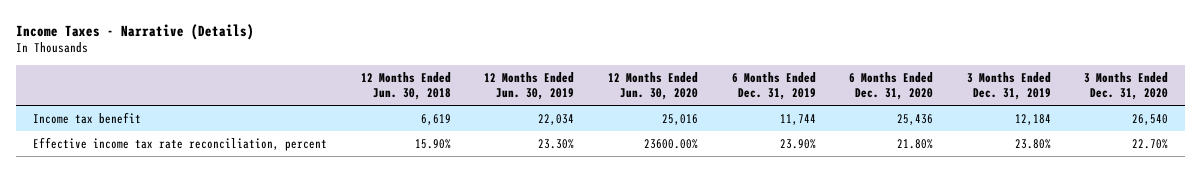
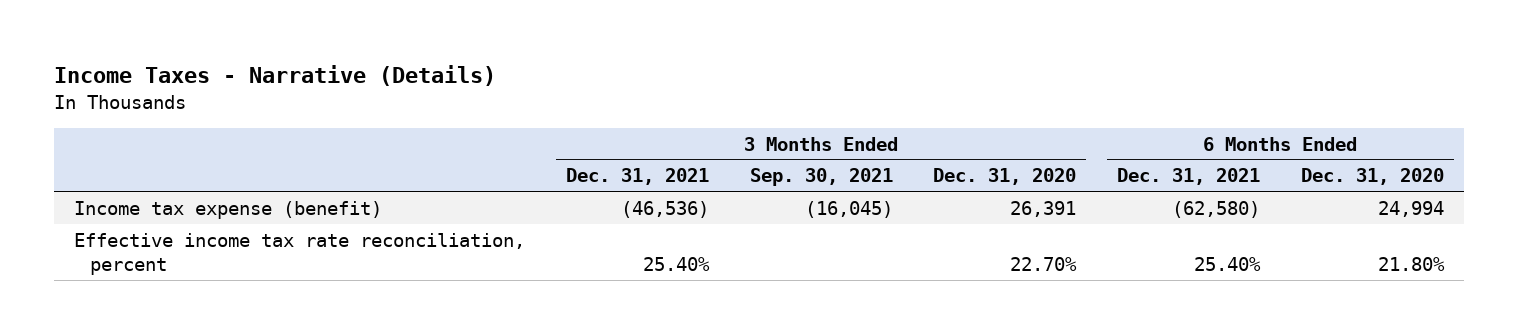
- | 12 Months Ended Jun. 30, 2018 | 12 Months Ended Jun. 30, 2019 | 12 Months Ended Jun. 30, 2020 | 6 Months Ended Dec. 31, 2019 | 6 Months Ended Dec. 31, 2020 | 3 Months Ended Dec. 31, 2019 | 3 Months Ended Dec. 31, 2020
+ | 3 Months Ended Dec. 31, 2021 | 3 Months Ended Sep. 30, 2021 | 3 Months Ended Dec. 31, 2020 | 6 Months Ended Dec. 31, 2021 | 6 Months Ended Dec. 31, 2020
- Income tax benefit | 6,619 | 22,034 | 25,016 | 11,744 | 25,436 | 12,184 | 26,540
+ Income tax expense (benefit) | (46,536) | (16,045) | 26,391 | (62,580) | 24,994

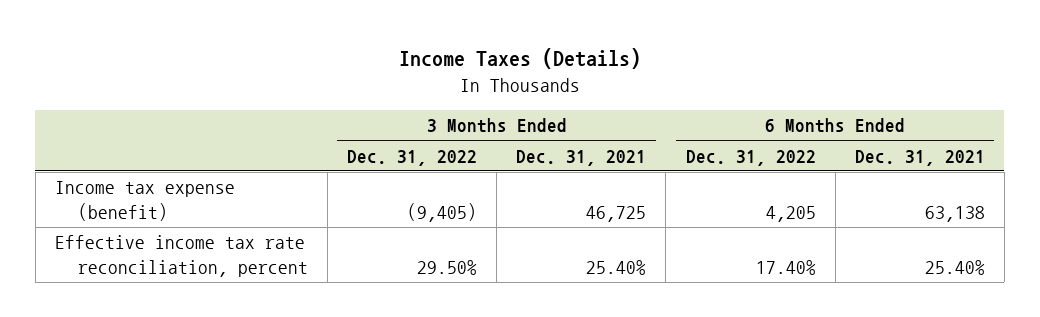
- Income Taxes - Narrative (Details)
+ Income Taxes (Details)
- | 3 Months Ended Dec. 31, 2021 | 3 Months Ended Sep. 30, 2021 | 3 Months Ended Dec. 31, 2020 | 6 Months Ended Dec. 31, 2021 | 6 Months Ended Dec. 31, 2020
+ | 3 Months Ended Dec. 31, 2022 | 3 Months Ended Dec. 31, 2021 | 6 Months Ended Dec. 31, 2022 | 6 Months Ended Dec. 31, 2021
- Income tax expense (benefit) | (46,536) | (16,045) | 26,391 | (62,580) | 24,994
+ Income tax expense (benefit) | (9,405) | 46,725 | 4,205 | 63,138

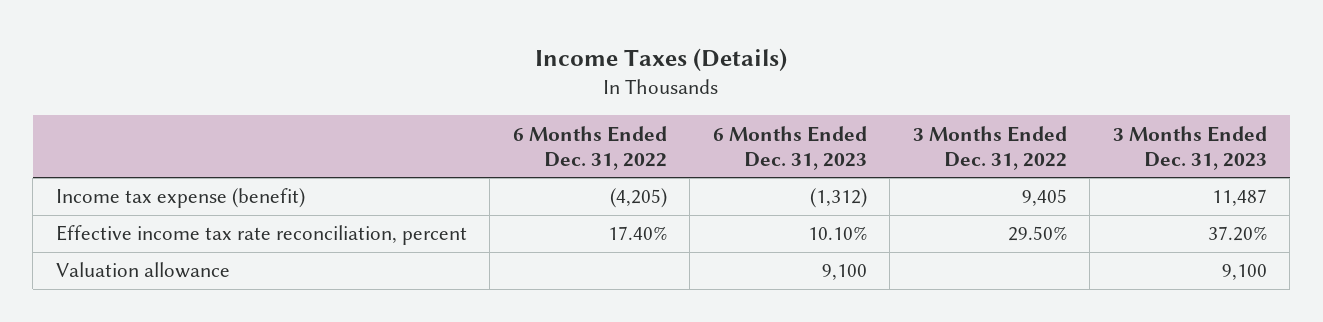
- | 3 Months Ended Dec. 31, 2022 | 3 Months Ended Dec. 31, 2021 | 6 Months Ended Dec. 31, 2022 | 6 Months Ended Dec. 31, 2021
+ | 6 Months Ended Dec. 31, 2022 | 6 Months Ended Dec. 31, 2023 | 3 Months Ended Dec. 31, 2022 | 3 Months Ended Dec. 31, 2023
- Income tax expense (benefit) | (9,405) | 46,725 | 4,205 | 63,138
+ Income tax expense (benefit) | (4,205) | (1,312) | 9,405 | 11,487
+ Valuation allowance | | 9,100 | | 9,100

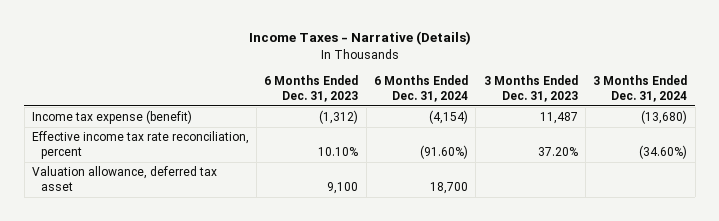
- Income Taxes (Details)
+ Income Taxes - Narrative (Details)
- | 6 Months Ended Dec. 31, 2022 | 6 Months Ended Dec. 31, 2023 | 3 Months Ended Dec. 31, 2022 | 3 Months Ended Dec. 31, 2023
+ | 6 Months Ended Dec. 31, 2023 | 6 Months Ended Dec. 31, 2024 | 3 Months Ended Dec. 31, 2023 | 3 Months Ended Dec. 31, 2024
- Valuation allowance | | 9,100 | | 9,100
+ Valuation allowance, deferred tax asset | 9,100 | 18,700 | |

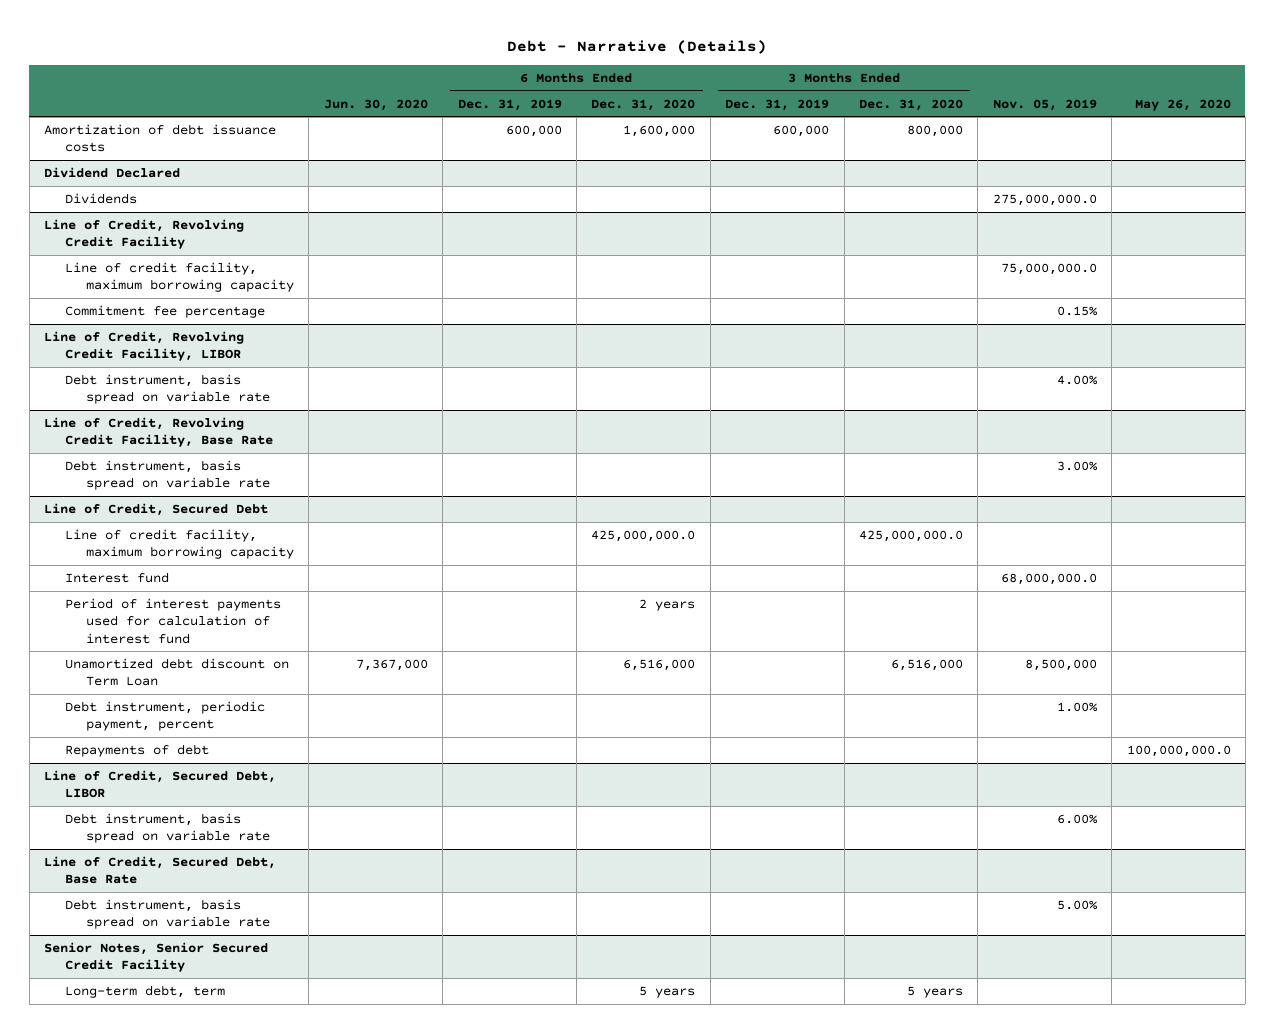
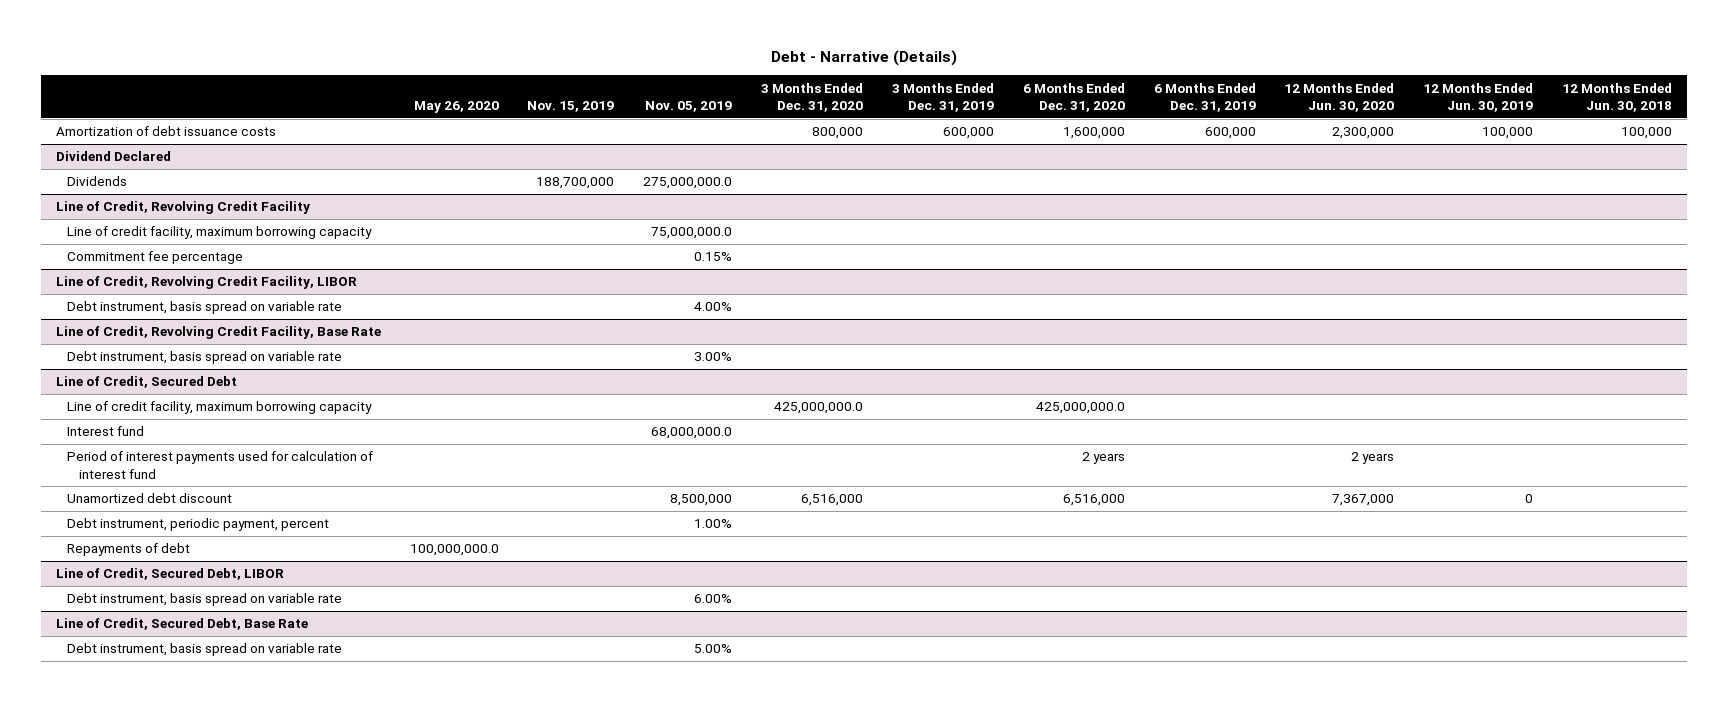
- | Jun. 30, 2020 | 6 Months Ended Dec. 31, 2019 | 6 Months Ended Dec. 31, 2020 | 3 Months Ended Dec. 31, 2019 | 3 Months Ended Dec. 31, 2020 | Nov. 05, 2019 | May 26, 2020
+ | May 26, 2020 | Nov. 15, 2019 | Nov. 05, 2019 | 3 Months Ended Dec. 31, 2020 | 3 Months Ended Dec. 31, 2019 | 6 Months Ended Dec. 31, 2020 | 6 Months Ended Dec. 31, 2019 | 12 Months Ended Jun. 30, 2020 | 12 Months Ended Jun. 30, 2019 | 12 Months Ended Jun. 30, 2018
@ Line of Credit, Secured Debt
- Unamortized debt discount on Term Loan | 7,367,000 | | 6,516,000 | | 6,516,000 | 8,500,000 |
+ Unamortized debt discount | | | 8,500,000 | 6,516,000 | | 6,516,000 | | 7,367,000 | 0 |
- Senior Notes, Senior Secured Credit Facility
- Long-term debt, term | | | 5 years | | 5 years | |

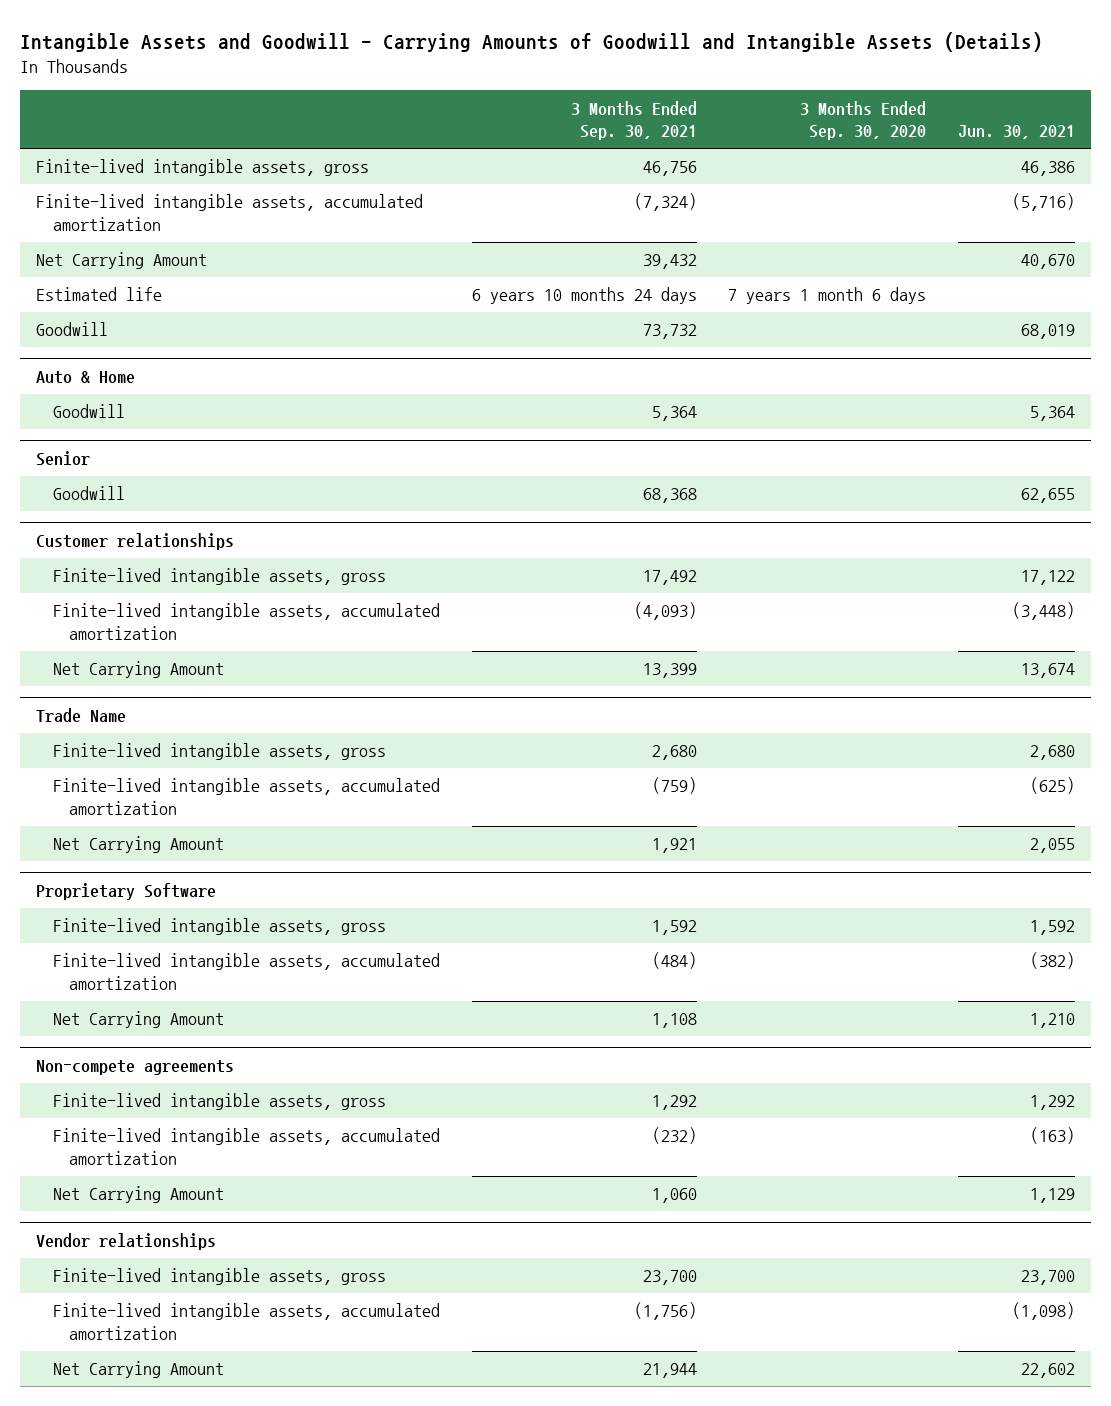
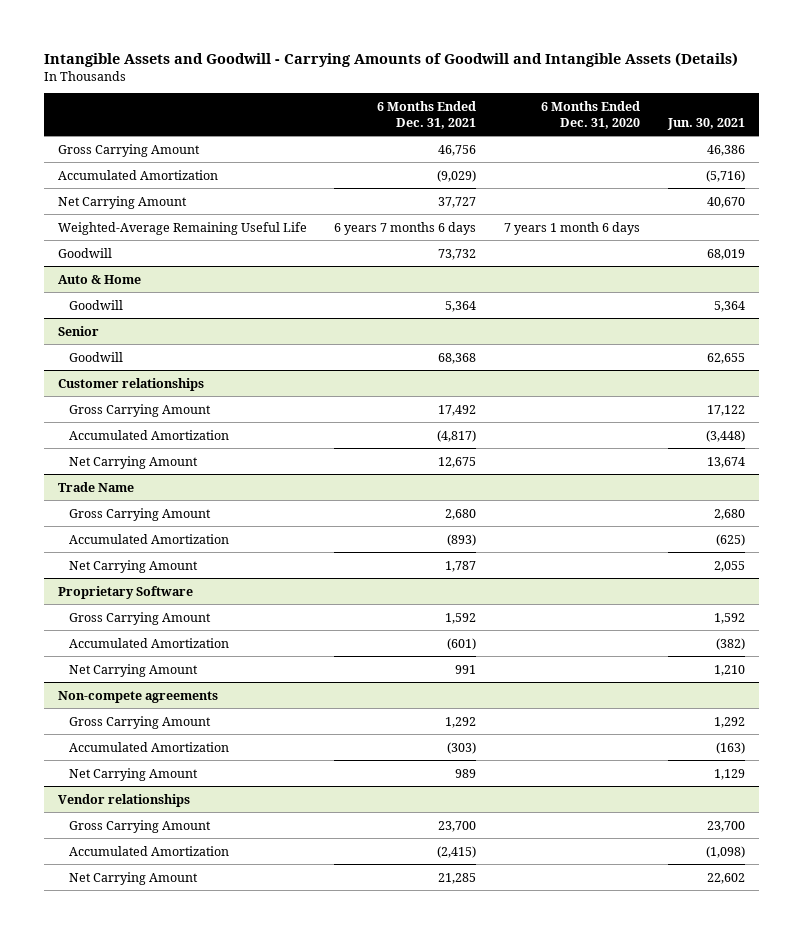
- | 3 Months Ended Sep. 30, 2021 | 3 Months Ended Sep. 30, 2020 | Jun. 30, 2021
+ | 6 Months Ended Dec. 31, 2021 | 6 Months Ended Dec. 31, 2020 | Jun. 30, 2021
- Finite-lived intangible assets, gross | 46,756 | | 46,386
- Finite-lived intangible assets, accumulated amortization | (7,324) | | (5,716)
+ Gross Carrying Amount | 46,756 | | 46,386
+ Accumulated Amortization | (9,029) | | (5,716)
- Estimated life | 6 years 10 months 24 days | 7 years 1 month 6 days |
+ Weighted-Average Remaining Useful Life | 6 years 7 months 6 days | 7 years 1 month 6 days |
@ Customer relationships
- Finite-lived intangible assets, gross | 17,492 | | 17,122
- Finite-lived intangible assets, accumulated amortization | (4,093) | | (3,448)
+ Gross Carrying Amount | 17,492 | | 17,122
+ Accumulated Amortization | (4,817) | | (3,448)
@ Trade Name
- Finite-lived intangible assets, gross | 2,680 | | 2,680
- Finite-lived intangible assets, accumulated amortization | (759) | | (625)
+ Gross Carrying Amount | 2,680 | | 2,680
+ Accumulated Amortization | (893) | | (625)
@ Proprietary Software
- Finite-lived intangible assets, gross | 1,592 | | 1,592
- Finite-lived intangible assets, accumulated amortization | (484) | | (382)
+ Gross Carrying Amount | 1,592 | | 1,592
+ Accumulated Amortization | (601) | | (382)
@ Non-compete agreements
- Finite-lived intangible assets, gross | 1,292 | | 1,292
- Finite-lived intangible assets, accumulated amortization | (232) | | (163)
+ Gross Carrying Amount | 1,292 | | 1,292
+ Accumulated Amortization | (303) | | (163)
@ Vendor relationships
- Finite-lived intangible assets, gross | 23,700 | | 23,700
- Finite-lived intangible assets, accumulated amortization | (1,756) | | (1,098)
+ Gross Carrying Amount | 23,700 | | 23,700
+ Accumulated Amortization | (2,415) | | (1,098)

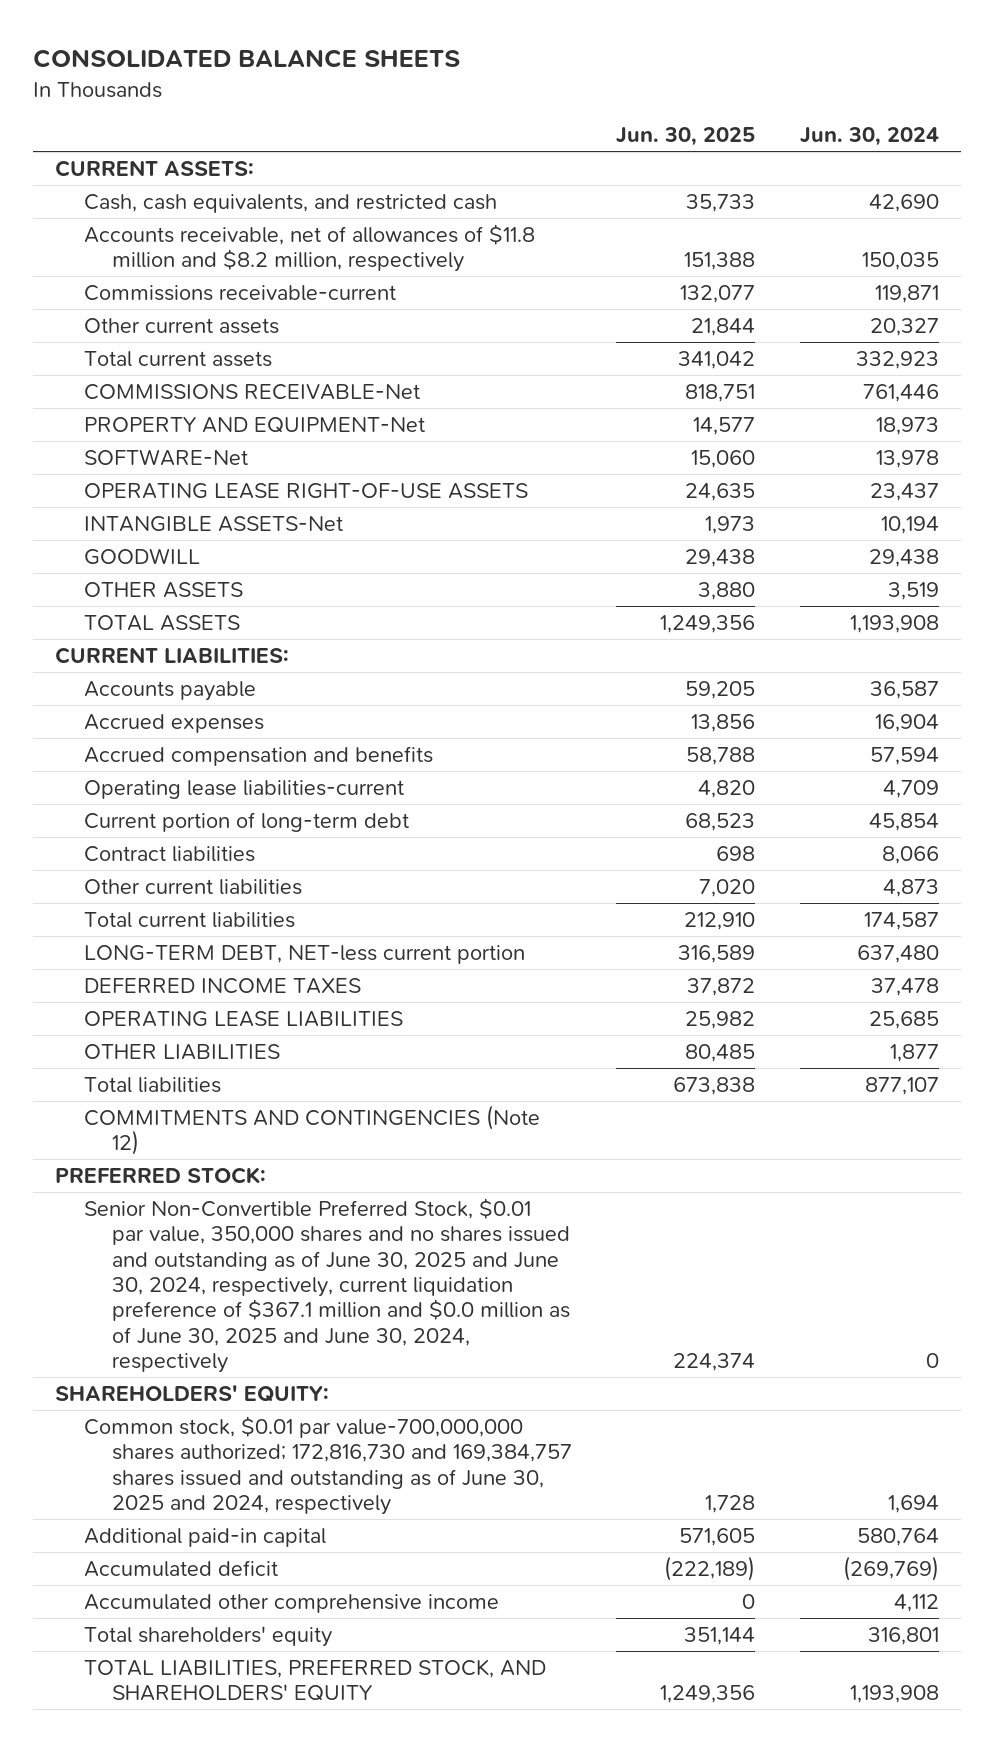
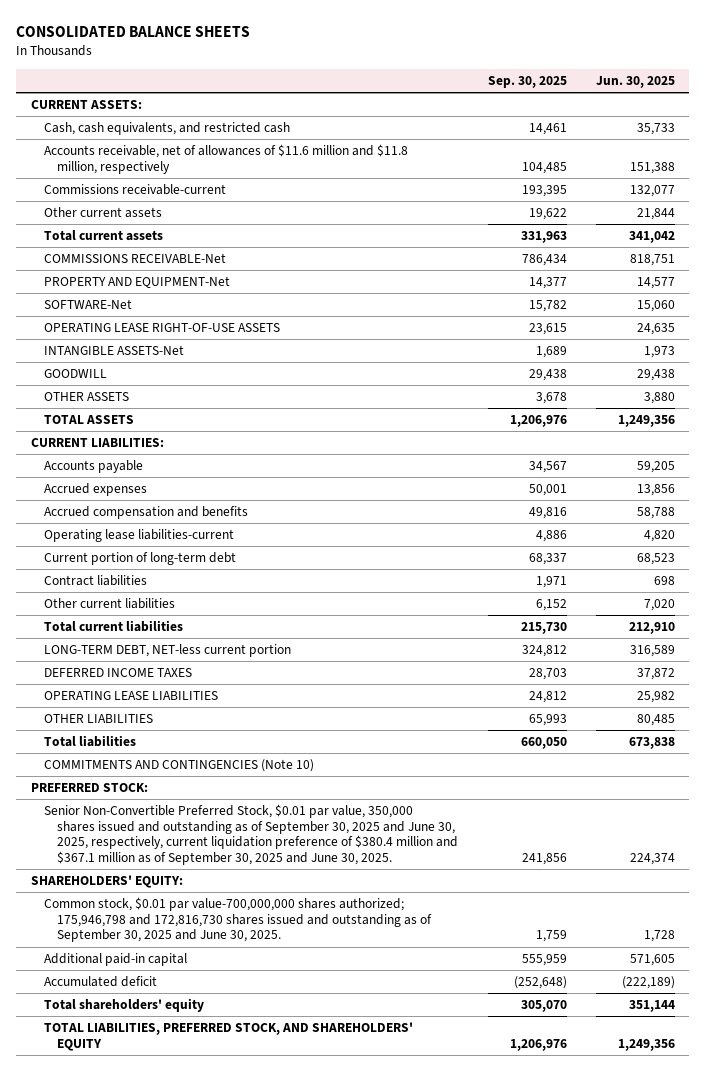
- | Jun. 30, 2025 | Jun. 30, 2024
+ | Sep. 30, 2025 | Jun. 30, 2025
- Accounts receivable, net of allowances of $11.8 million and $8.2 million, respectively | 151,388 | 150,035
+ Accounts receivable, net of allowances of $11.6 million and $11.8 million, respectively | 104,485 | 151,388
- COMMITMENTS AND CONTINGENCIES (Note 12)
+ COMMITMENTS AND CONTINGENCIES (Note 10)
- Senior Non-Convertible Preferred Stock, $0.01 par value, 350,000 shares and no shares issued and outstanding as of June 30, 2025 and June 30, 2024, respectively, current liquidation preference of $367.1 million and $0.0 million as of June 30, 2025 and June 30, 2024, respectively | 224,374 | 0
+ Senior Non-Convertible Preferred Stock, $0.01 par value, 350,000 shares issued and outstanding as of September 30, 2025 and June 30, 2025, respectively, current liquidation preference of $380.4 million and $367.1 million as of September 30, 2025 and June 30, 2025. | 241,856 | 224,374
- Common stock, $0.01 par value-700,000,000 shares authorized; 172,816,730 and 169,384,757 shares issued and outstanding as of June 30, 2025 and 2024, respectively | 1,728 | 1,694
+ Common stock, $0.01 par value-700,000,000 shares authorized; 175,946,798 and 172,816,730 shares issued and outstanding as of September 30, 2025 and June 30, 2025. | 1,759 | 1,728
- Accumulated other comprehensive income | 0 | 4,112

